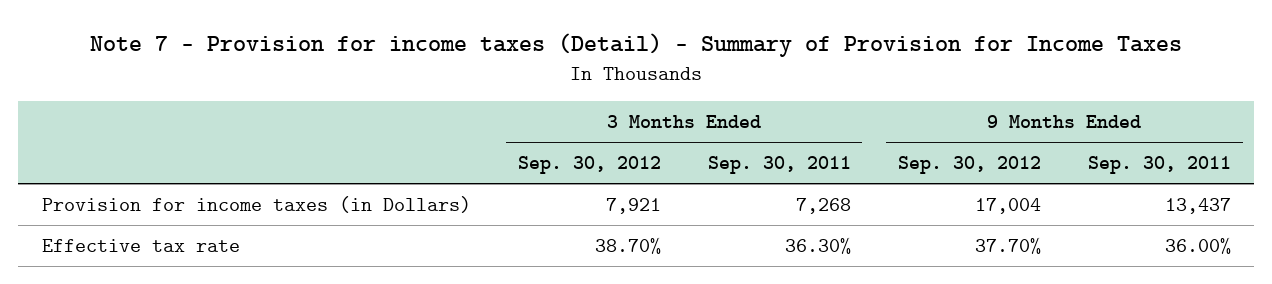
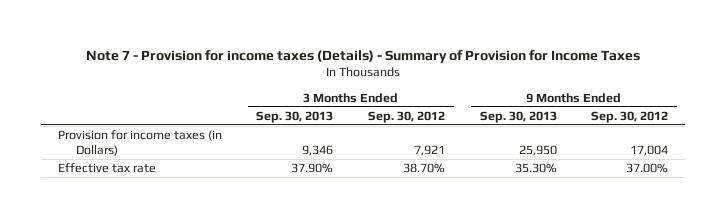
- Note 7 - Provision for income taxes (Detail) - Summary of Provision for Income Taxes
+ Note 7 - Provision for income taxes (Details) - Summary of Provision for Income Taxes
- | 3 Months Ended Sep. 30, 2012 | 3 Months Ended Sep. 30, 2011 | 9 Months Ended Sep. 30, 2012 | 9 Months Ended Sep. 30, 2011
+ | 3 Months Ended Sep. 30, 2013 | 3 Months Ended Sep. 30, 2012 | 9 Months Ended Sep. 30, 2013 | 9 Months Ended Sep. 30, 2012
- Effective tax rate | 38.70% | 36.30% | 37.70% | 36.00%
+ Effective tax rate | 37.90% | 38.70% | 35.30% | 37.00%

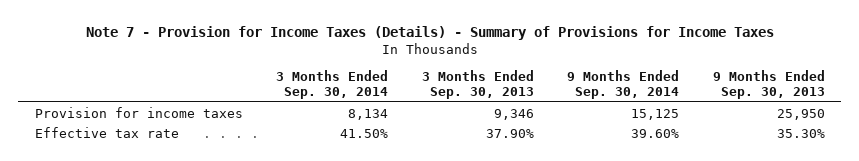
- Note 7 - Provision for income taxes (Details) - Summary of Provision for Income Taxes
+ Note 7 - Provision for Income Taxes (Details) - Summary of Provisions for Income Taxes
- | 3 Months Ended Sep. 30, 2013 | 3 Months Ended Sep. 30, 2012 | 9 Months Ended Sep. 30, 2013 | 9 Months Ended Sep. 30, 2012
+ | 3 Months Ended Sep. 30, 2014 | 3 Months Ended Sep. 30, 2013 | 9 Months Ended Sep. 30, 2014 | 9 Months Ended Sep. 30, 2013
- Provision for income taxes (in Dollars) | 9,346 | 7,921 | 25,950 | 17,004
+ Provision for income taxes | 8,134 | 9,346 | 15,125 | 25,950

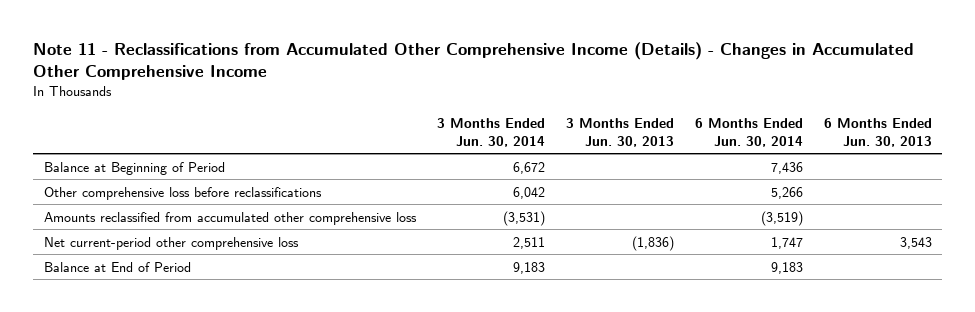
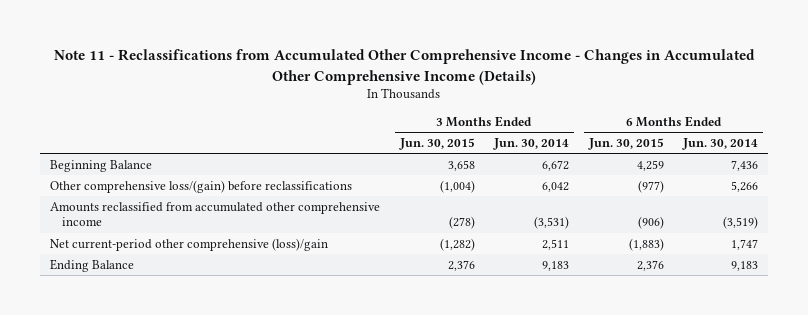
- Note 11 - Reclassifications from Accumulated Other Comprehensive Income (Details) - Changes in Accumulated Other Comprehensive Income
+ Note 11 - Reclassifications from Accumulated Other Comprehensive Income - Changes in Accumulated Other Comprehensive Income (Details)
- | 3 Months Ended Jun. 30, 2014 | 3 Months Ended Jun. 30, 2013 | 6 Months Ended Jun. 30, 2014 | 6 Months Ended Jun. 30, 2013
+ | 3 Months Ended Jun. 30, 2015 | 3 Months Ended Jun. 30, 2014 | 6 Months Ended Jun. 30, 2015 | 6 Months Ended Jun. 30, 2014
- Balance at Beginning of Period | 6,672 | | 7,436 |
- Other comprehensive loss before reclassifications | 6,042 | | 5,266 |
- Amounts reclassified from accumulated other comprehensive loss | (3,531) | | (3,519) |
- Net current-period other comprehensive loss | 2,511 | (1,836) | 1,747 | 3,543
- Balance at End of Period | 9,183 | | 9,183 |
+ Beginning Balance | 3,658 | 6,672 | 4,259 | 7,436
+ Other comprehensive loss/(gain) before reclassifications | (1,004) | 6,042 | (977) | 5,266
+ Amounts reclassified from accumulated other comprehensive income | (278) | (3,531) | (906) | (3,519)
+ Net current-period other comprehensive (loss)/gain | (1,282) | 2,511 | (1,883) | 1,747
+ Ending Balance | 2,376 | 9,183 | 2,376 | 9,183

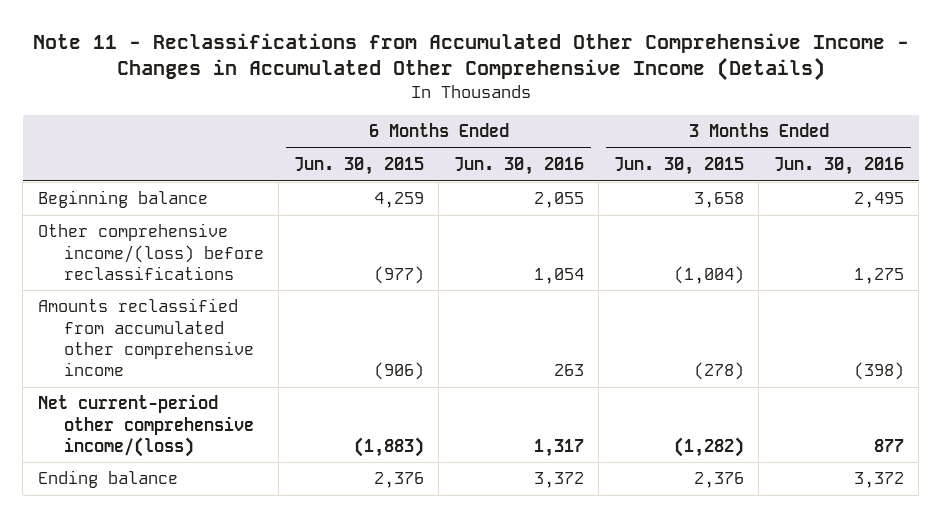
- | 3 Months Ended Jun. 30, 2015 | 3 Months Ended Jun. 30, 2014 | 6 Months Ended Jun. 30, 2015 | 6 Months Ended Jun. 30, 2014
+ | 6 Months Ended Jun. 30, 2015 | 6 Months Ended Jun. 30, 2016 | 3 Months Ended Jun. 30, 2015 | 3 Months Ended Jun. 30, 2016
- Beginning Balance | 3,658 | 6,672 | 4,259 | 7,436
- Other comprehensive loss/(gain) before reclassifications | (1,004) | 6,042 | (977) | 5,266
+ Beginning balance | 4,259 | 2,055 | 3,658 | 2,495
+ Other comprehensive income/(loss) before reclassifications | (977) | 1,054 | (1,004) | 1,275
- Net current-period other comprehensive (loss)/gain | (1,282) | 2,511 | (1,883) | 1,747
- Ending Balance | 2,376 | 9,183 | 2,376 | 9,183
+ Net current-period other comprehensive income/(loss) | (1,883) | 1,317 | (1,282) | 877
+ Ending balance | 2,376 | 3,372 | 2,376 | 3,372

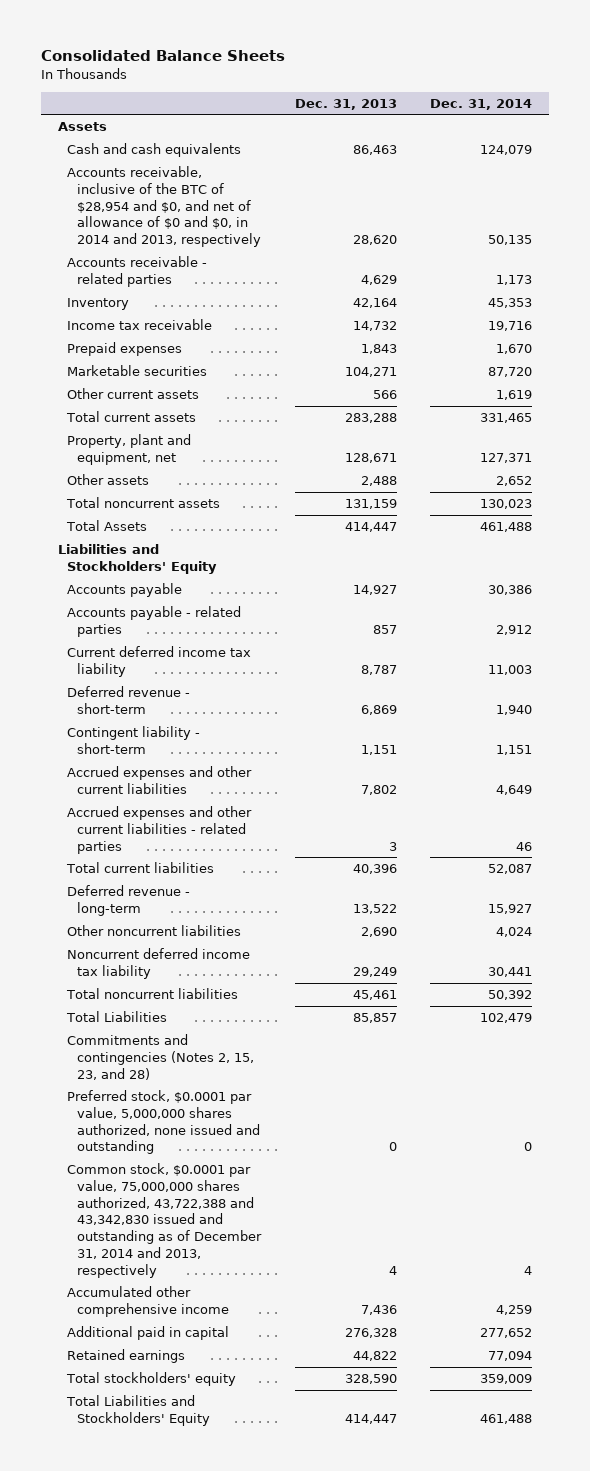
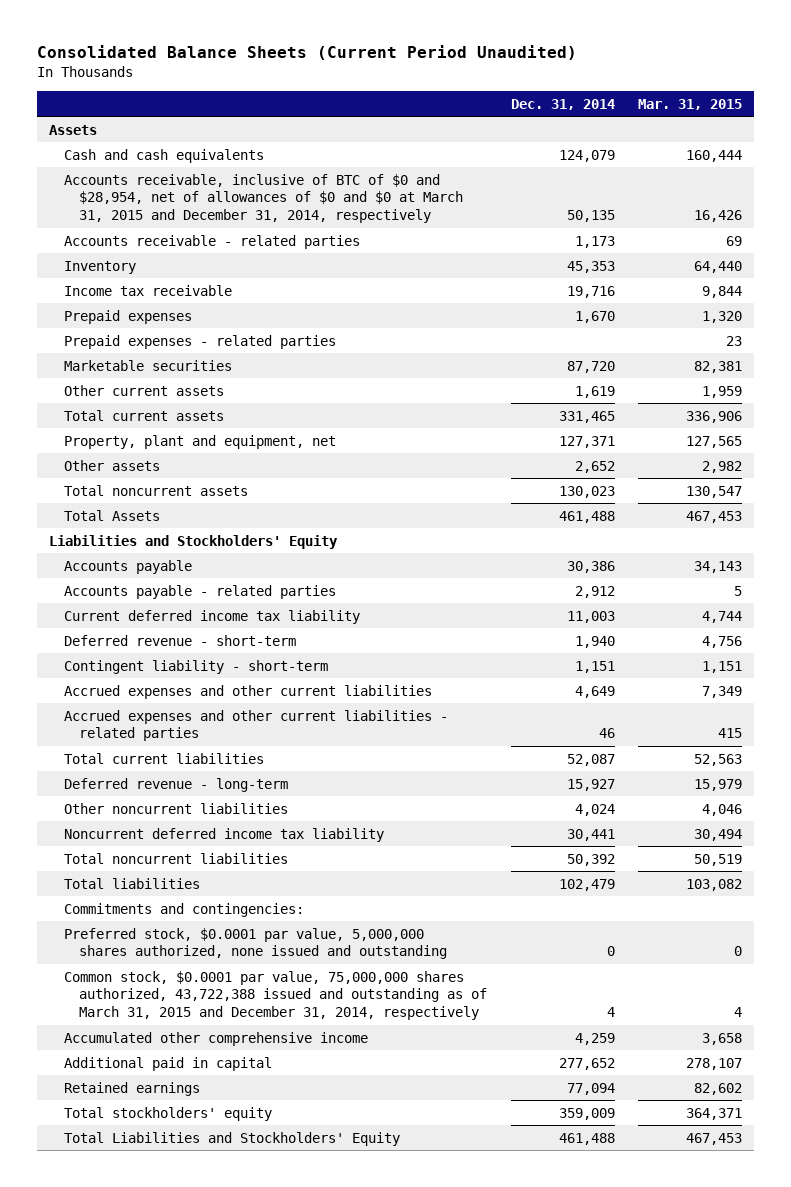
- Consolidated Balance Sheets
+ Consolidated Balance Sheets (Current Period Unaudited)
- | Dec. 31, 2013 | Dec. 31, 2014
+ | Dec. 31, 2014 | Mar. 31, 2015
- Accounts receivable, inclusive of the BTC of $28,954 and $0, and net of allowance of $0 and $0, in 2014 and 2013, respectively | 28,620 | 50,135
+ Accounts receivable, inclusive of BTC of $0 and $28,954, net of allowances of $0 and $0 at March 31, 2015 and December 31, 2014, respectively | 50,135 | 16,426
+ Prepaid expenses - related parties | | 23
- Total Liabilities | 85,857 | 102,479
- Commitments and contingencies (Notes 2, 15, 23, and 28)
+ Total liabilities | 102,479 | 103,082
+ Commitments and contingencies:
- Common stock, $0.0001 par value, 75,000,000 shares authorized, 43,722,388 and 43,342,830 issued and outstanding as of December 31, 2014 and 2013, respectively | 4 | 4
+ Common stock, $0.0001 par value, 75,000,000 shares authorized, 43,722,388 issued and outstanding as of March 31, 2015 and December 31, 2014, respectively | 4 | 4

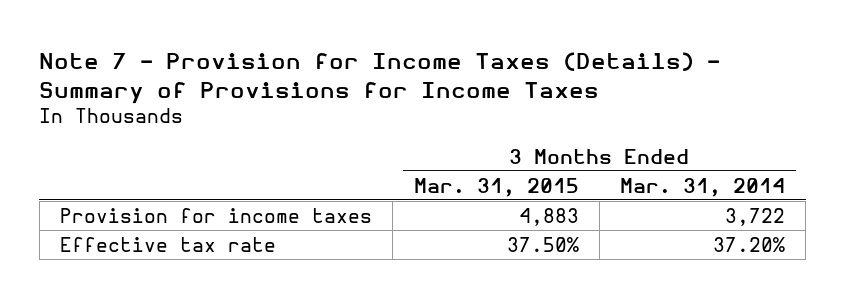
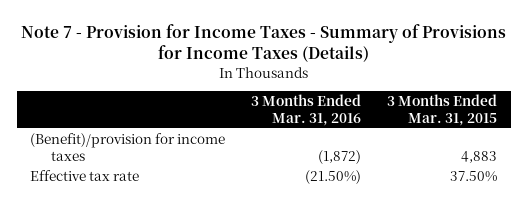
- Note 7 - Provision for Income Taxes (Details) - Summary of Provisions for Income Taxes
+ Note 7 - Provision for Income Taxes - Summary of Provisions for Income Taxes (Details)
- | 3 Months Ended Mar. 31, 2015 | 3 Months Ended Mar. 31, 2014
+ | 3 Months Ended Mar. 31, 2016 | 3 Months Ended Mar. 31, 2015
- Provision for income taxes | 4,883 | 3,722
+ (Benefit)/provision for income taxes | (1,872) | 4,883

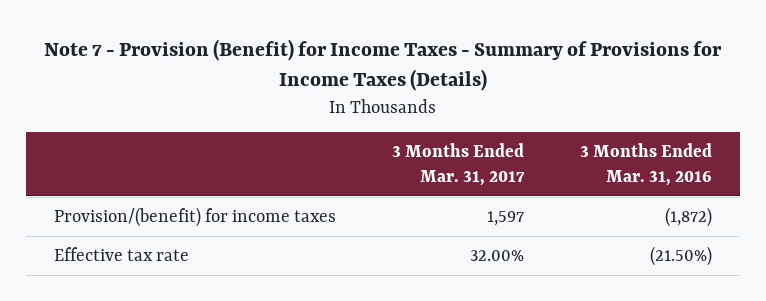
- Note 7 - Provision for Income Taxes - Summary of Provisions for Income Taxes (Details)
+ Note 7 - Provision (Benefit) for Income Taxes - Summary of Provisions for Income Taxes (Details)
- | 3 Months Ended Mar. 31, 2016 | 3 Months Ended Mar. 31, 2015
+ | 3 Months Ended Mar. 31, 2017 | 3 Months Ended Mar. 31, 2016
- (Benefit)/provision for income taxes | (1,872) | 4,883
+ Provision/(benefit) for income taxes | 1,597 | (1,872)

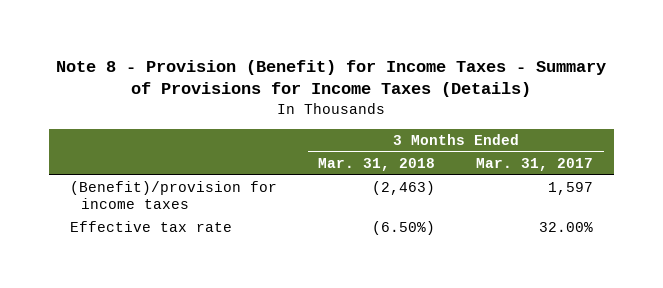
- Note 7 - Provision (Benefit) for Income Taxes - Summary of Provisions for Income Taxes (Details)
+ Note 8 - Provision (Benefit) for Income Taxes - Summary of Provisions for Income Taxes (Details)
- | 3 Months Ended Mar. 31, 2017 | 3 Months Ended Mar. 31, 2016
+ | 3 Months Ended Mar. 31, 2018 | 3 Months Ended Mar. 31, 2017
- Provision/(benefit) for income taxes | 1,597 | (1,872)
+ (Benefit)/provision for income taxes | (2,463) | 1,597

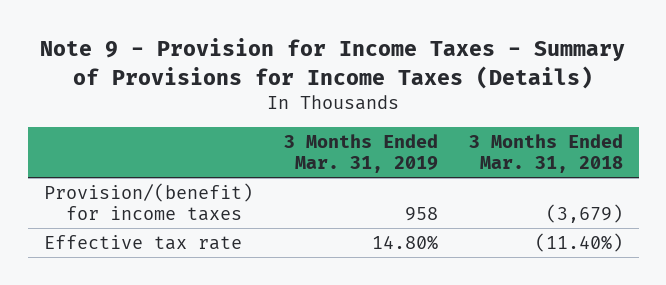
- Note 8 - Provision (Benefit) for Income Taxes - Summary of Provisions for Income Taxes (Details)
+ Note 9 - Provision for Income Taxes - Summary of Provisions for Income Taxes (Details)
- | 3 Months Ended Mar. 31, 2018 | 3 Months Ended Mar. 31, 2017
+ | 3 Months Ended Mar. 31, 2019 | 3 Months Ended Mar. 31, 2018
- (Benefit)/provision for income taxes | (2,463) | 1,597
- Effective tax rate | (6.50%) | 32.00%
+ Provision/(benefit) for income taxes | 958 | (3,679)
+ Effective tax rate | 14.80% | (11.40%)

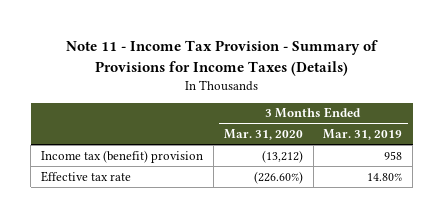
- Note 9 - Provision for Income Taxes - Summary of Provisions for Income Taxes (Details)
+ Note 11 - Income Tax Provision - Summary of Provisions for Income Taxes (Details)
- | 3 Months Ended Mar. 31, 2019 | 3 Months Ended Mar. 31, 2018
+ | 3 Months Ended Mar. 31, 2020 | 3 Months Ended Mar. 31, 2019
- Provision/(benefit) for income taxes | 958 | (3,679)
+ Income tax (benefit) provision | (13,212) | 958

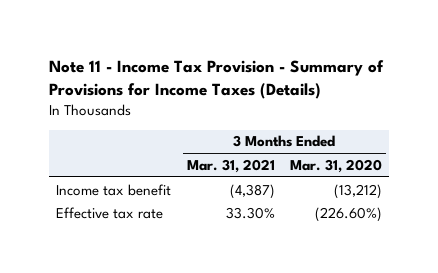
- | 3 Months Ended Mar. 31, 2020 | 3 Months Ended Mar. 31, 2019
+ | 3 Months Ended Mar. 31, 2021 | 3 Months Ended Mar. 31, 2020
- Income tax (benefit) provision | (13,212) | 958
+ Income tax benefit | (4,387) | (13,212)

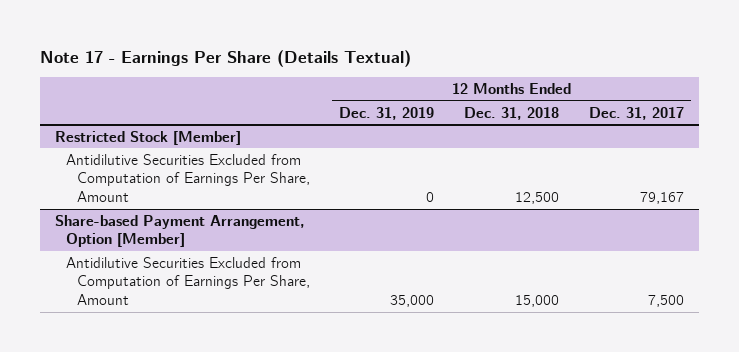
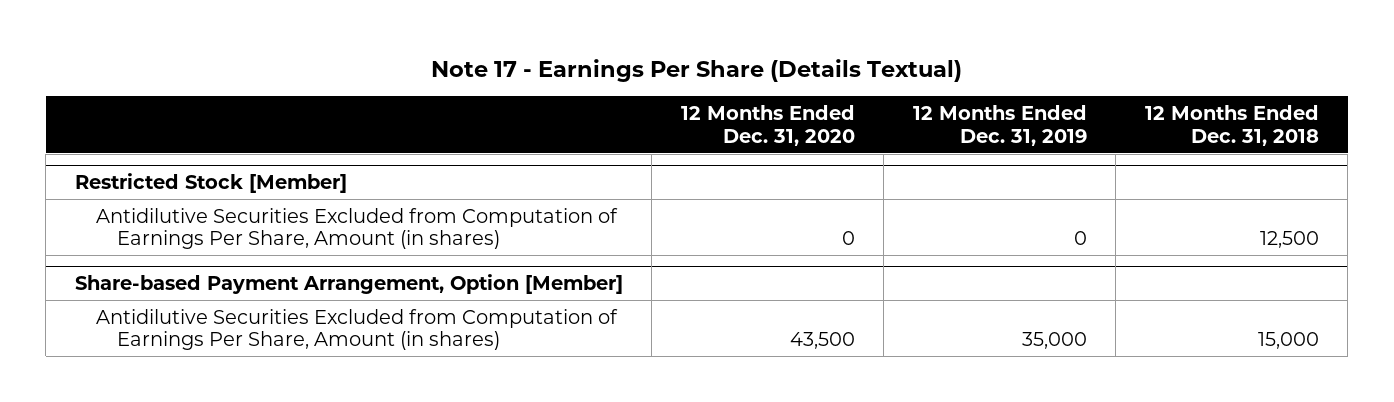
- | 12 Months Ended Dec. 31, 2019 | 12 Months Ended Dec. 31, 2018 | 12 Months Ended Dec. 31, 2017
+ | 12 Months Ended Dec. 31, 2020 | 12 Months Ended Dec. 31, 2019 | 12 Months Ended Dec. 31, 2018
@ Restricted Stock [Member]
- Antidilutive Securities Excluded from Computation of Earnings Per Share, Amount | 0 | 12,500 | 79,167
+ Antidilutive Securities Excluded from Computation of Earnings Per Share, Amount (in shares) | 0 | 0 | 12,500
@ Share-based Payment Arrangement, Option [Member]
- Antidilutive Securities Excluded from Computation of Earnings Per Share, Amount | 35,000 | 15,000 | 7,500
+ Antidilutive Securities Excluded from Computation of Earnings Per Share, Amount (in shares) | 43,500 | 35,000 | 15,000

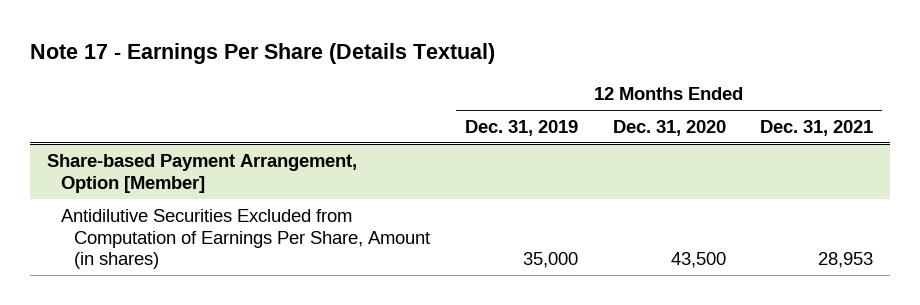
- | 12 Months Ended Dec. 31, 2020 | 12 Months Ended Dec. 31, 2019 | 12 Months Ended Dec. 31, 2018
+ | 12 Months Ended Dec. 31, 2019 | 12 Months Ended Dec. 31, 2020 | 12 Months Ended Dec. 31, 2021
- Restricted Stock [Member]
- Antidilutive Securities Excluded from Computation of Earnings Per Share, Amount (in shares) | 0 | 0 | 12,500

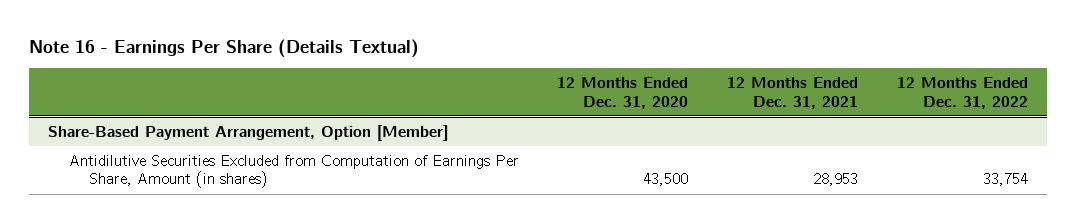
- Note 17 - Earnings Per Share (Details Textual)
+ Note 16 - Earnings Per Share (Details Textual)
- | 12 Months Ended Dec. 31, 2019 | 12 Months Ended Dec. 31, 2020 | 12 Months Ended Dec. 31, 2021
+ | 12 Months Ended Dec. 31, 2020 | 12 Months Ended Dec. 31, 2021 | 12 Months Ended Dec. 31, 2022
- Share-based Payment Arrangement, Option [Member]
+ Share-Based Payment Arrangement, Option [Member]

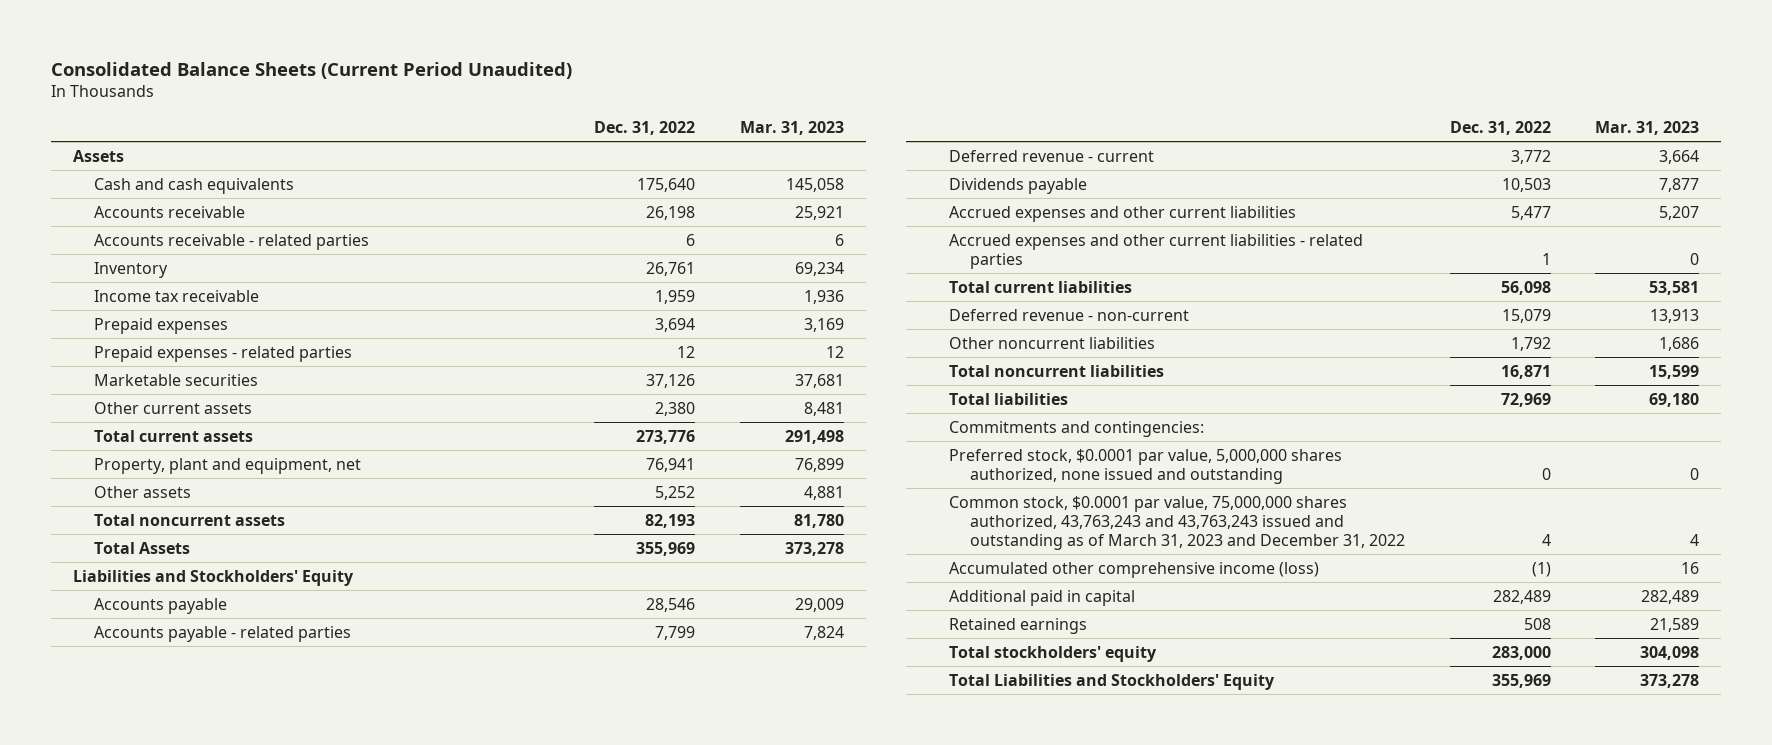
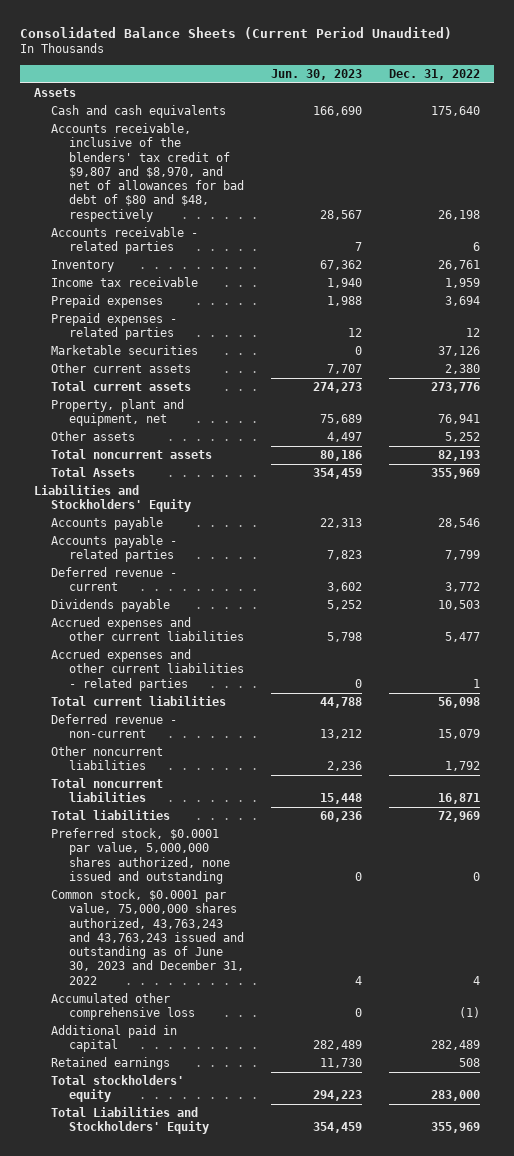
- | Dec. 31, 2022 | Mar. 31, 2023
+ | Jun. 30, 2023 | Dec. 31, 2022
- Accounts receivable | 26,198 | 25,921
+ Accounts receivable, inclusive of the blenders' tax credit of $9,807 and $8,970, and net of allowances for bad debt of $80 and $48, respectively | 28,567 | 26,198
- Commitments and contingencies:
- Common stock, $0.0001 par value, 75,000,000 shares authorized, 43,763,243 and 43,763,243 issued and outstanding as of March 31, 2023 and December 31, 2022 | 4 | 4
- Accumulated other comprehensive income (loss) | (1) | 16
+ Common stock, $0.0001 par value, 75,000,000 shares authorized, 43,763,243 and 43,763,243 issued and outstanding as of June 30, 2023 and December 31, 2022 | 4 | 4
+ Accumulated other comprehensive loss | 0 | (1)

